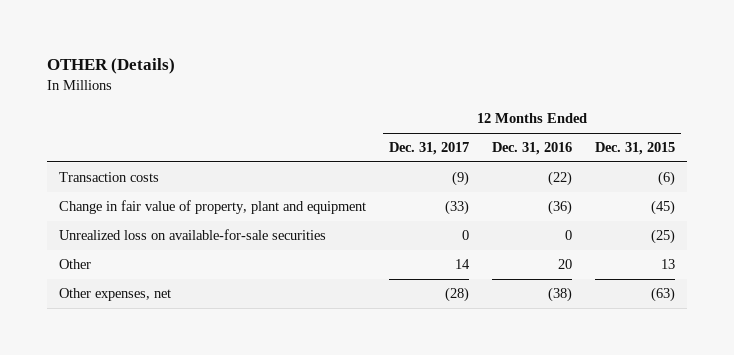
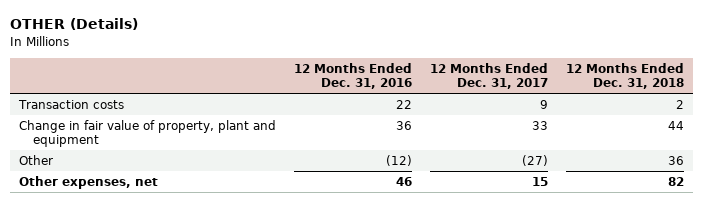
- | 12 Months Ended Dec. 31, 2017 | 12 Months Ended Dec. 31, 2016 | 12 Months Ended Dec. 31, 2015
+ | 12 Months Ended Dec. 31, 2016 | 12 Months Ended Dec. 31, 2017 | 12 Months Ended Dec. 31, 2018
- Transaction costs | (9) | (22) | (6)
- Change in fair value of property, plant and equipment | (33) | (36) | (45)
- Unrealized loss on available-for-sale securities | 0 | 0 | (25)
- Other | 14 | 20 | 13
- Other expenses, net | (28) | (38) | (63)
+ Transaction costs | 22 | 9 | 2
+ Change in fair value of property, plant and equipment | 36 | 33 | 44
+ Other | (12) | (27) | 36
+ Other expenses, net | 46 | 15 | 82

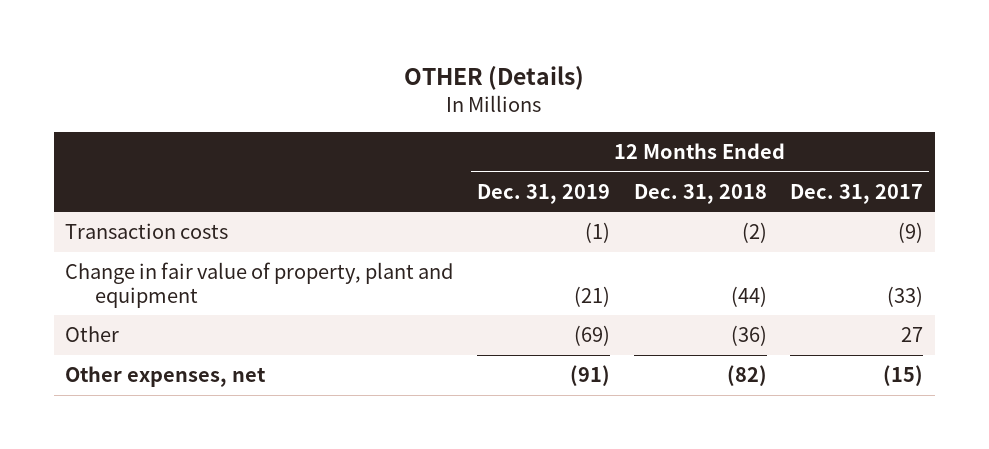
- | 12 Months Ended Dec. 31, 2016 | 12 Months Ended Dec. 31, 2017 | 12 Months Ended Dec. 31, 2018
+ | 12 Months Ended Dec. 31, 2019 | 12 Months Ended Dec. 31, 2018 | 12 Months Ended Dec. 31, 2017
- Transaction costs | 22 | 9 | 2
- Change in fair value of property, plant and equipment | 36 | 33 | 44
- Other | (12) | (27) | 36
- Other expenses, net | 46 | 15 | 82
+ Transaction costs | (1) | (2) | (9)
+ Change in fair value of property, plant and equipment | (21) | (44) | (33)
+ Other | (69) | (36) | 27
+ Other expenses, net | (91) | (82) | (15)

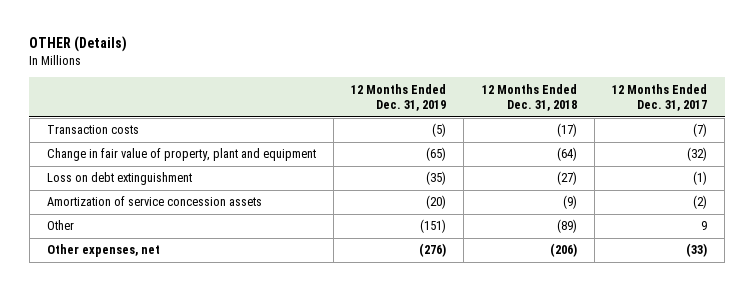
- Transaction costs | (1) | (2) | (9)
- Change in fair value of property, plant and equipment | (21) | (44) | (33)
- Other | (69) | (36) | 27
- Other expenses, net | (91) | (82) | (15)
+ Transaction costs | (5) | (17) | (7)
+ Change in fair value of property, plant and equipment | (65) | (64) | (32)
+ Loss on debt extinguishment | (35) | (27) | (1)
+ Amortization of service concession assets | (20) | (9) | (2)
+ Other | (151) | (89) | 9
+ Other expenses, net | (276) | (206) | (33)

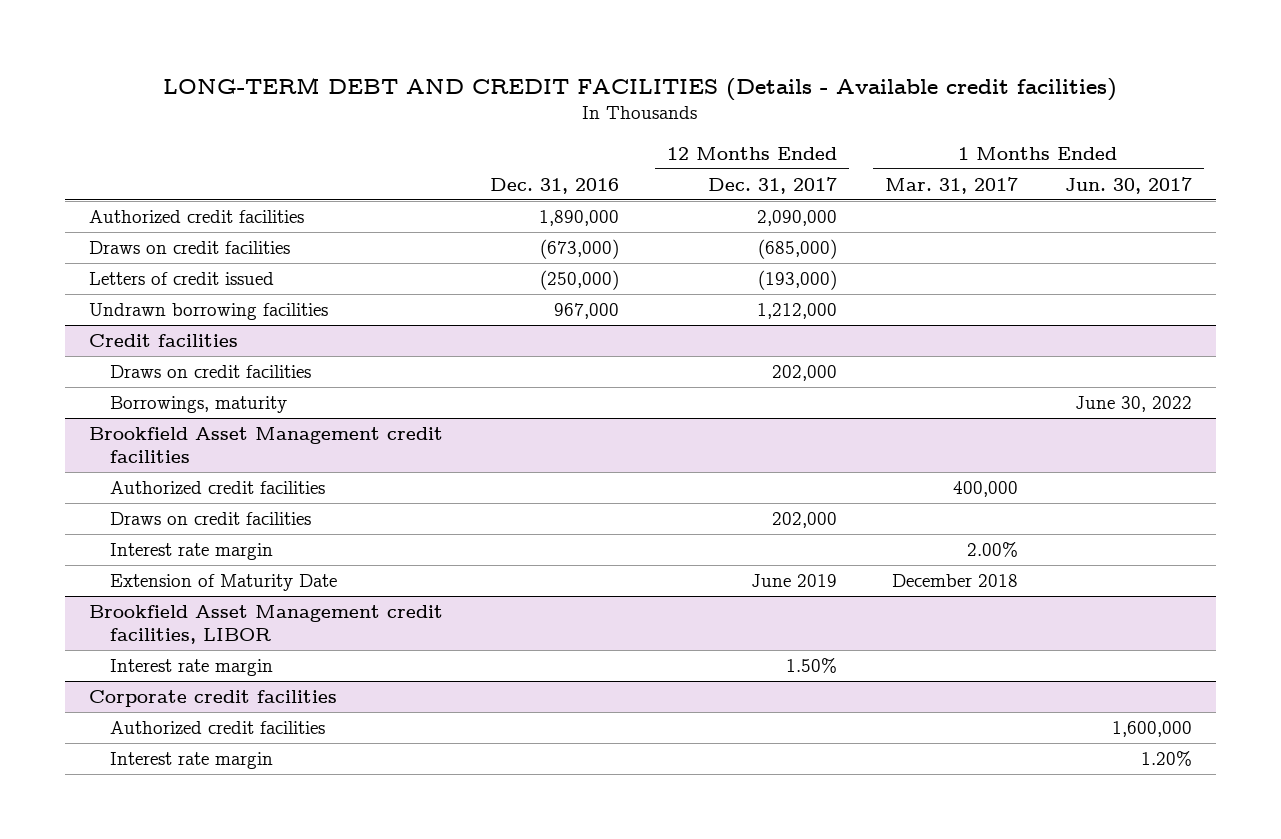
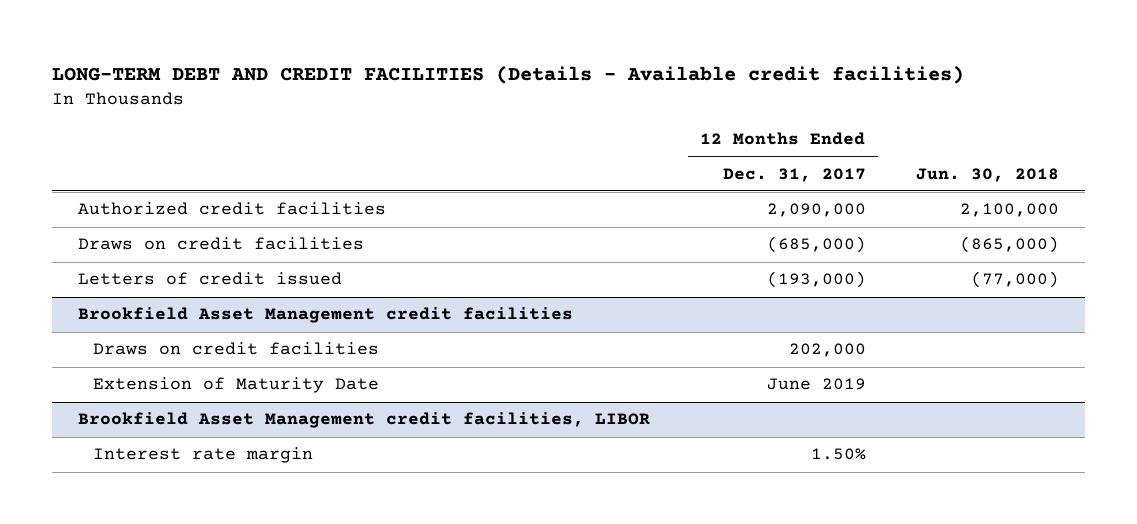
- | Dec. 31, 2016 | 12 Months Ended Dec. 31, 2017 | 1 Months Ended Mar. 31, 2017 | 1 Months Ended Jun. 30, 2017
+ | 12 Months Ended Dec. 31, 2017 | Jun. 30, 2018
- Undrawn borrowing facilities | 967,000 | 1,212,000 | |
- Credit facilities
- Draws on credit facilities | | 202,000 | |
- Borrowings, maturity | | | | June 30, 2022
@ Brookfield Asset Management credit facilities
- Authorized credit facilities | | | 400,000 |
- Interest rate margin | | | 2.00% |
- Corporate credit facilities
- Authorized credit facilities | | | | 1,600,000
- Interest rate margin | | | | 1.20%

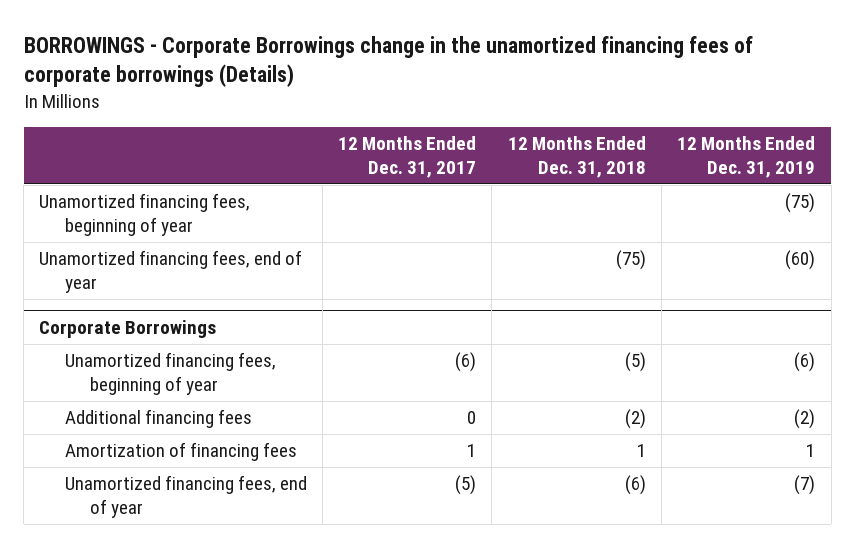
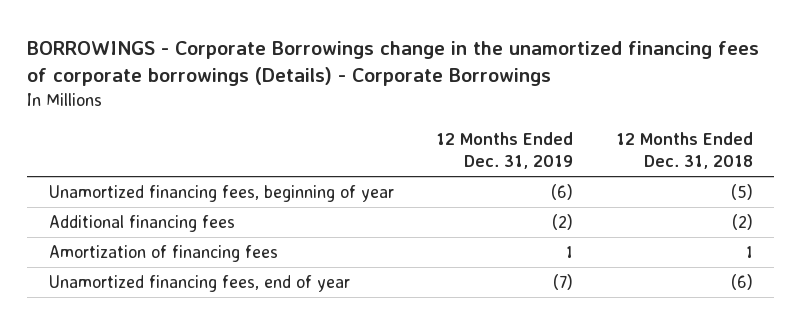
- BORROWINGS - Corporate Borrowings change in the unamortized financing fees of corporate borrowings (Details)
+ BORROWINGS - Corporate Borrowings change in the unamortized financing fees of corporate borrowings (Details) - Corporate Borrowings
- | 12 Months Ended Dec. 31, 2017 | 12 Months Ended Dec. 31, 2018 | 12 Months Ended Dec. 31, 2019
+ | 12 Months Ended Dec. 31, 2019 | 12 Months Ended Dec. 31, 2018
- Unamortized financing fees, beginning of year | | | (75)
- Unamortized financing fees, end of year | | (75) | (60)
- Corporate Borrowings

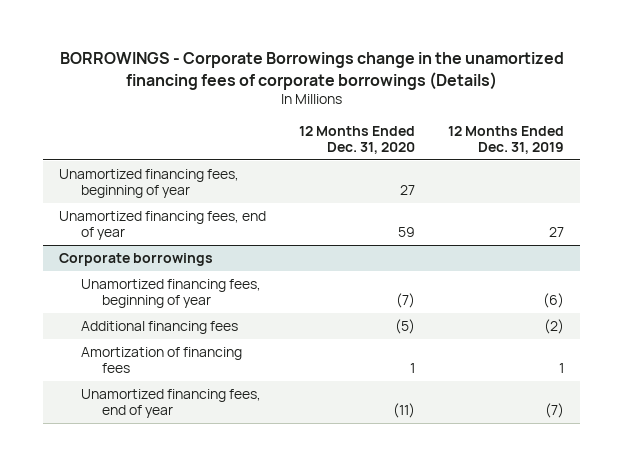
- BORROWINGS - Corporate Borrowings change in the unamortized financing fees of corporate borrowings (Details) - Corporate Borrowings
+ BORROWINGS - Corporate Borrowings change in the unamortized financing fees of corporate borrowings (Details)
- | 12 Months Ended Dec. 31, 2019 | 12 Months Ended Dec. 31, 2018
+ | 12 Months Ended Dec. 31, 2020 | 12 Months Ended Dec. 31, 2019
+ Unamortized financing fees, beginning of year | 27 |
+ Unamortized financing fees, end of year | 59 | 27
+ Corporate borrowings

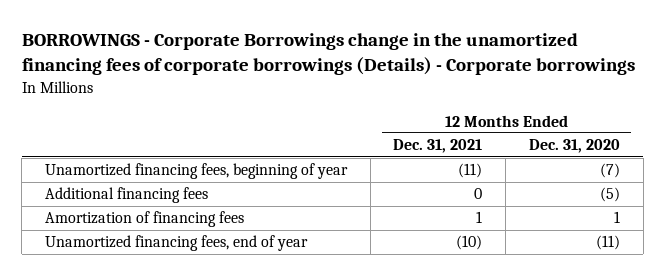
- BORROWINGS - Corporate Borrowings change in the unamortized financing fees of corporate borrowings (Details)
+ BORROWINGS - Corporate Borrowings change in the unamortized financing fees of corporate borrowings (Details) - Corporate borrowings
- | 12 Months Ended Dec. 31, 2020 | 12 Months Ended Dec. 31, 2019
+ | 12 Months Ended Dec. 31, 2021 | 12 Months Ended Dec. 31, 2020
- Unamortized financing fees, beginning of year | 27 |
- Unamortized financing fees, end of year | 59 | 27
- Corporate borrowings

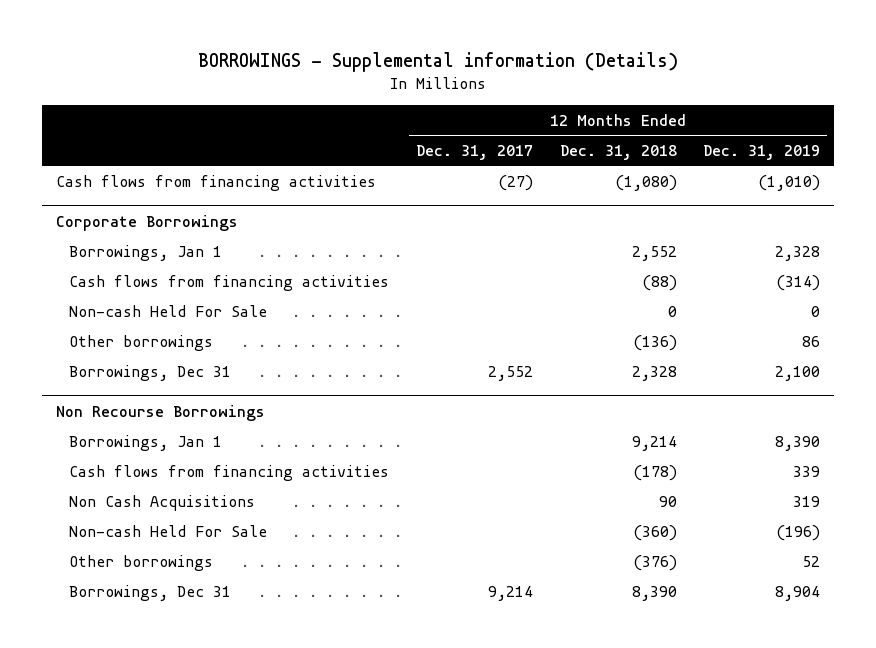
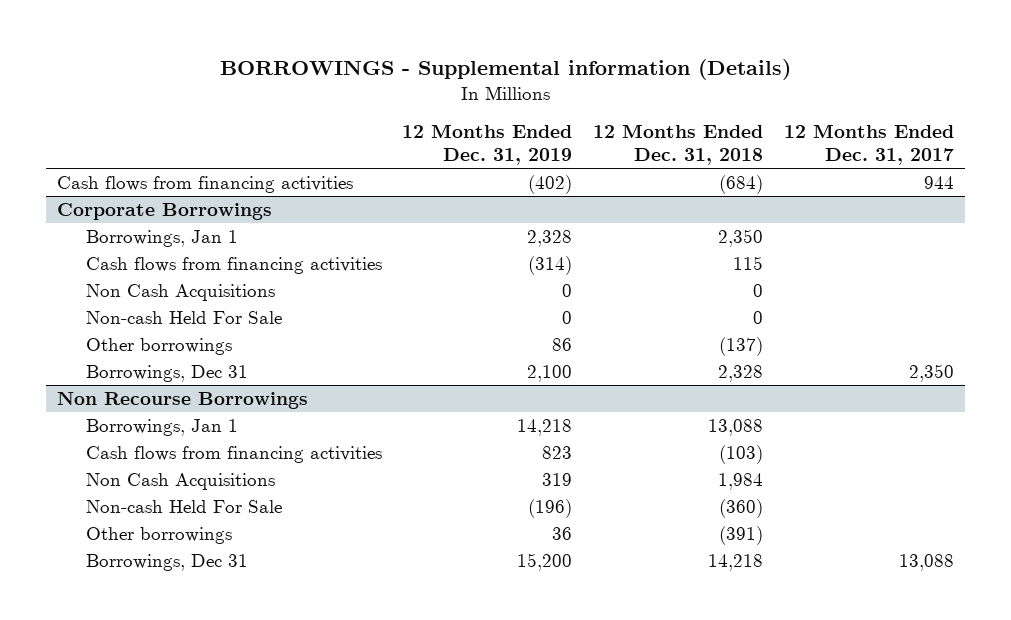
- | 12 Months Ended Dec. 31, 2017 | 12 Months Ended Dec. 31, 2018 | 12 Months Ended Dec. 31, 2019
+ | 12 Months Ended Dec. 31, 2019 | 12 Months Ended Dec. 31, 2018 | 12 Months Ended Dec. 31, 2017
- Cash flows from financing activities | (27) | (1,080) | (1,010)
+ Cash flows from financing activities | (402) | (684) | 944
@ Corporate Borrowings
- Borrowings, Jan 1 | | 2,552 | 2,328
- Cash flows from financing activities | | (88) | (314)
+ Borrowings, Jan 1 | 2,328 | 2,350 |
+ Cash flows from financing activities | (314) | 115 |
+ Non Cash Acquisitions | 0 | 0 |
- Other borrowings | | (136) | 86
- Borrowings, Dec 31 | 2,552 | 2,328 | 2,100
+ Other borrowings | 86 | (137) |
+ Borrowings, Dec 31 | 2,100 | 2,328 | 2,350
@ Non Recourse Borrowings
- Borrowings, Jan 1 | | 9,214 | 8,390
- Cash flows from financing activities | | (178) | 339
- Non Cash Acquisitions | | 90 | 319
+ Borrowings, Jan 1 | 14,218 | 13,088 |
+ Cash flows from financing activities | 823 | (103) |
+ Non Cash Acquisitions | 319 | 1,984 |
- Other borrowings | | (376) | 52
- Borrowings, Dec 31 | 9,214 | 8,390 | 8,904
+ Other borrowings | 36 | (391) |
+ Borrowings, Dec 31 | 15,200 | 14,218 | 13,088

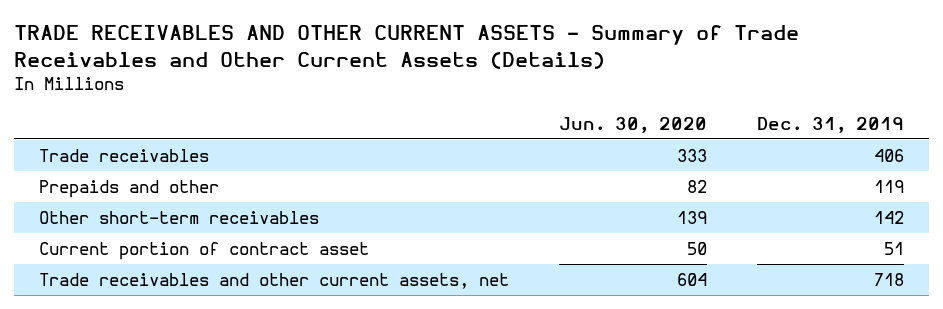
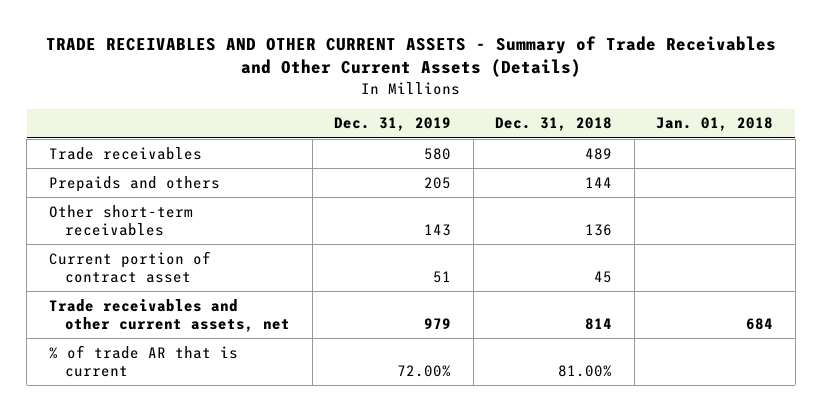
- | Jun. 30, 2020 | Dec. 31, 2019
+ | Dec. 31, 2019 | Dec. 31, 2018 | Jan. 01, 2018
- Trade receivables | 333 | 406
- Prepaids and other | 82 | 119
- Other short-term receivables | 139 | 142
+ Trade receivables | 580 | 489 |
+ Prepaids and others | 205 | 144 |
+ Other short-term receivables | 143 | 136 |
- Trade receivables and other current assets, net | 604 | 718
+ Trade receivables and other current assets, net | 979 | 814 | 684
+ % of trade AR that is current | 72.00% | 81.00% |

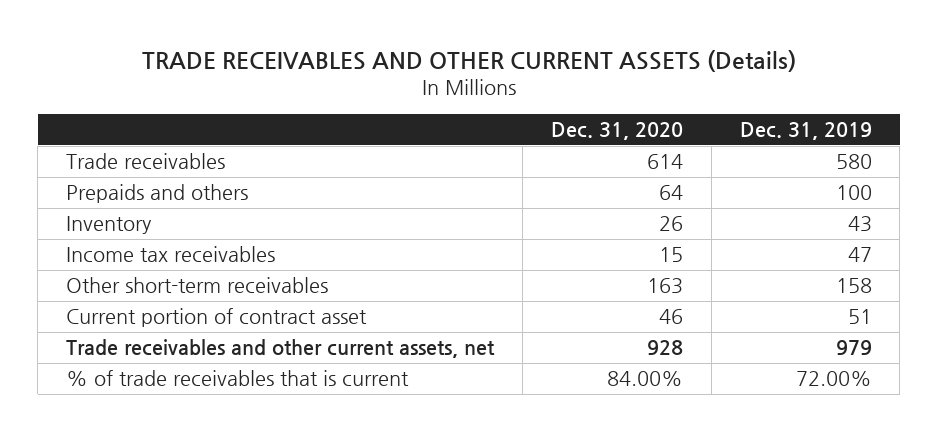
- TRADE RECEIVABLES AND OTHER CURRENT ASSETS - Summary of Trade Receivables and Other Current Assets (Details)
+ TRADE RECEIVABLES AND OTHER CURRENT ASSETS (Details)
- | Dec. 31, 2019 | Dec. 31, 2018 | Jan. 01, 2018
+ | Dec. 31, 2020 | Dec. 31, 2019
- Prepaids and others | 205 | 144 |
- Other short-term receivables | 143 | 136 |
+ Prepaids and others | 64 | 100
+ Inventory | 26 | 43
+ Income tax receivables | 15 | 47
+ Other short-term receivables | 163 | 158
- % of trade AR that is current | 72.00% | 81.00% |
+ % of trade receivables that is current | 84.00% | 72.00%

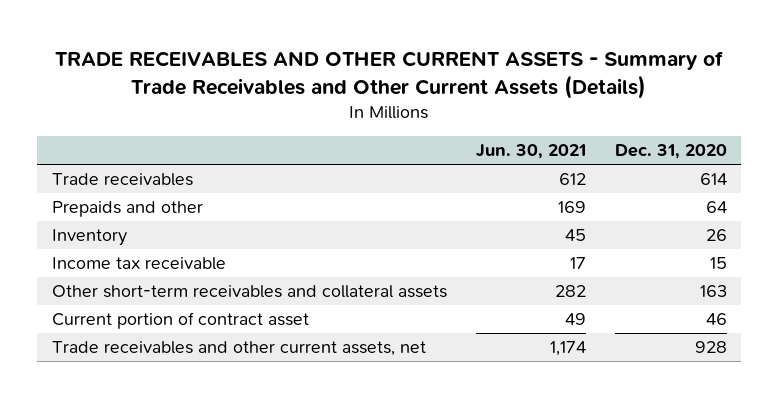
- TRADE RECEIVABLES AND OTHER CURRENT ASSETS (Details)
+ TRADE RECEIVABLES AND OTHER CURRENT ASSETS - Summary of Trade Receivables and Other Current Assets (Details)
- | Dec. 31, 2020 | Dec. 31, 2019
+ | Jun. 30, 2021 | Dec. 31, 2020
- Prepaids and others | 64 | 100
+ Prepaids and other | 169 | 64
- Income tax receivables | 15 | 47
- Other short-term receivables | 163 | 158
+ Income tax receivable | 17 | 15
+ Other short-term receivables and collateral assets | 282 | 163
- % of trade receivables that is current | 84.00% | 72.00%

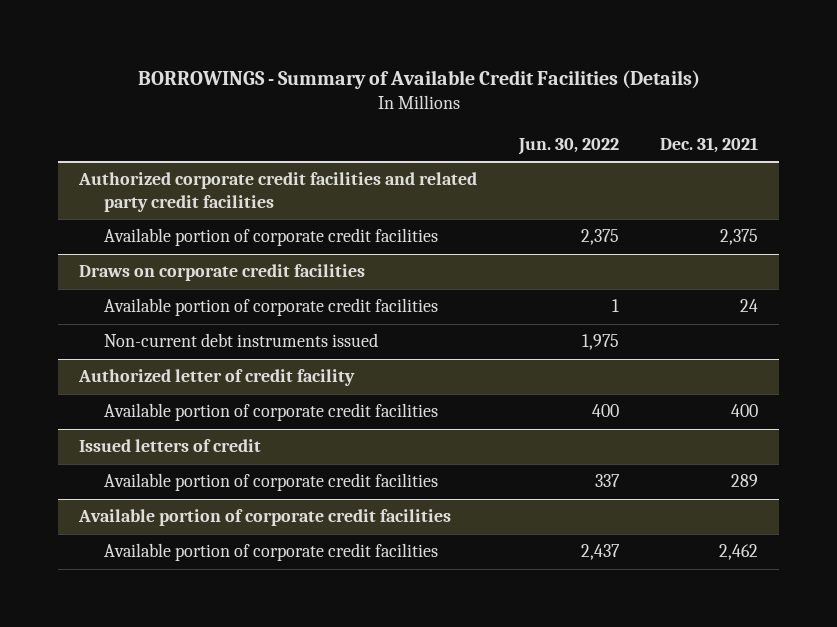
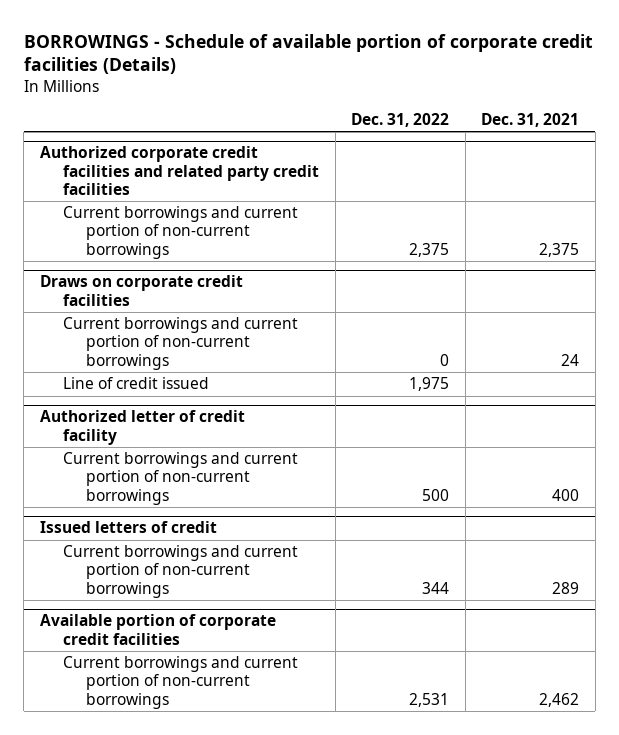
- BORROWINGS - Summary of Available Credit Facilities (Details)
+ BORROWINGS - Schedule of available portion of corporate credit facilities (Details)
- | Jun. 30, 2022 | Dec. 31, 2021
+ | Dec. 31, 2022 | Dec. 31, 2021
@ Authorized corporate credit facilities and related party credit facilities
- Available portion of corporate credit facilities | 2,375 | 2,375
+ Current borrowings and current portion of non-current borrowings | 2,375 | 2,375
@ Draws on corporate credit facilities
- Available portion of corporate credit facilities | 1 | 24
- Non-current debt instruments issued | 1,975 |
+ Current borrowings and current portion of non-current borrowings | 0 | 24
+ Line of credit issued | 1,975 |
@ Authorized letter of credit facility
- Available portion of corporate credit facilities | 400 | 400
+ Current borrowings and current portion of non-current borrowings | 500 | 400
@ Issued letters of credit
- Available portion of corporate credit facilities | 337 | 289
+ Current borrowings and current portion of non-current borrowings | 344 | 289
@ Available portion of corporate credit facilities
- Available portion of corporate credit facilities | 2,437 | 2,462
+ Current borrowings and current portion of non-current borrowings | 2,531 | 2,462

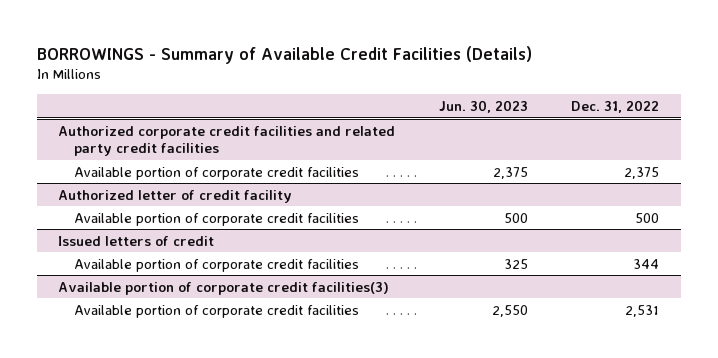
- BORROWINGS - Schedule of available portion of corporate credit facilities (Details)
+ BORROWINGS - Summary of Available Credit Facilities (Details)
- | Dec. 31, 2022 | Dec. 31, 2021
+ | Jun. 30, 2023 | Dec. 31, 2022
@ Authorized corporate credit facilities and related party credit facilities
- Current borrowings and current portion of non-current borrowings | 2,375 | 2,375
- Draws on corporate credit facilities
- Current borrowings and current portion of non-current borrowings | 0 | 24
- Line of credit issued | 1,975 |
@ Authorized corporate credit facilities and related party credit facilities
+ Available portion of corporate credit facilities | 2,375 | 2,375
@ Authorized letter of credit facility
- Current borrowings and current portion of non-current borrowings | 500 | 400
+ Available portion of corporate credit facilities | 500 | 500
@ Issued letters of credit
- Current borrowings and current portion of non-current borrowings | 344 | 289
- Available portion of corporate credit facilities
- Current borrowings and current portion of non-current borrowings | 2,531 | 2,462
@ Issued letters of credit
+ Available portion of corporate credit facilities | 325 | 344
+ Available portion of corporate credit facilities(3)
+ Available portion of corporate credit facilities | 2,550 | 2,531

